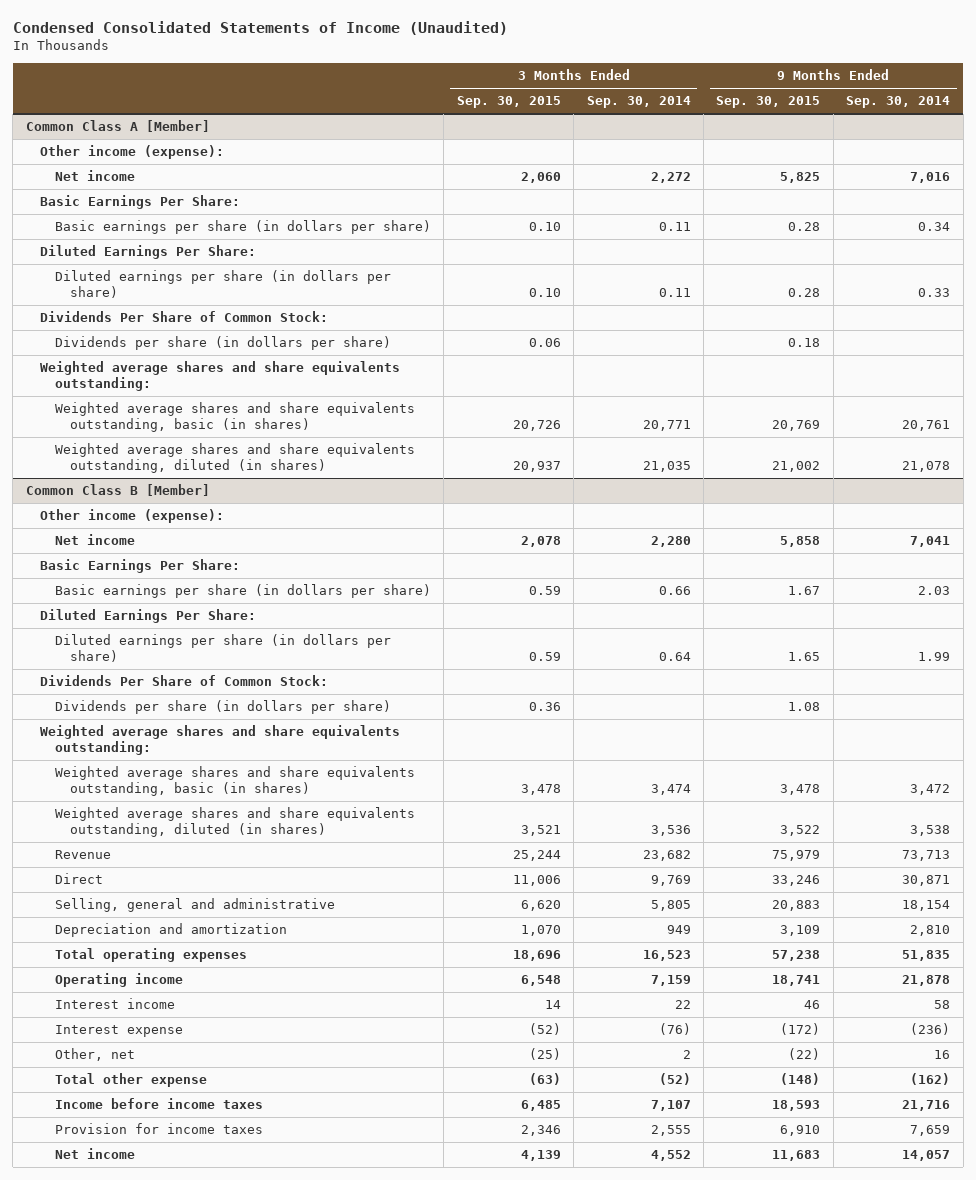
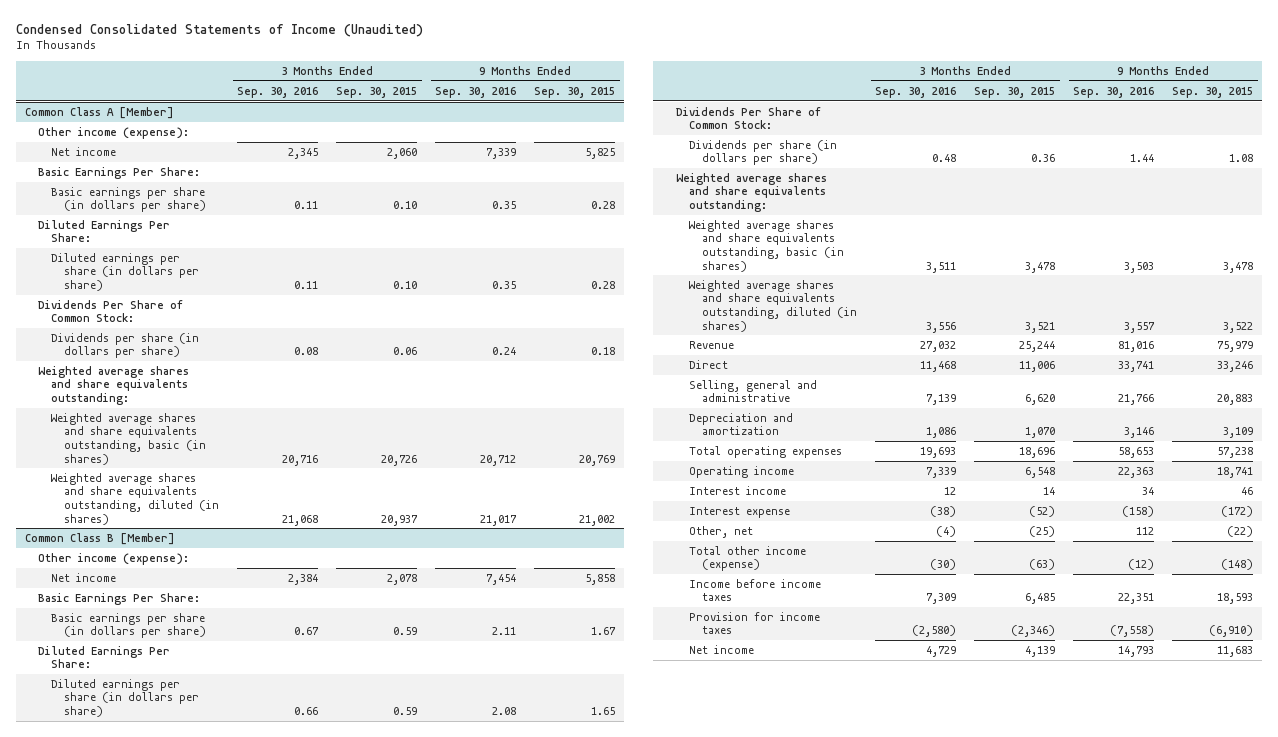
- | 3 Months Ended Sep. 30, 2015 | 3 Months Ended Sep. 30, 2014 | 9 Months Ended Sep. 30, 2015 | 9 Months Ended Sep. 30, 2014
+ | 3 Months Ended Sep. 30, 2016 | 3 Months Ended Sep. 30, 2015 | 9 Months Ended Sep. 30, 2016 | 9 Months Ended Sep. 30, 2015
@ Common Class B [Member]
- Total other expense | (63) | (52) | (148) | (162)
+ Total other income (expense) | (30) | (63) | (12) | (148)
- Provision for income taxes | 2,346 | 2,555 | 6,910 | 7,659
+ Provision for income taxes | (2,580) | (2,346) | (7,558) | (6,910)

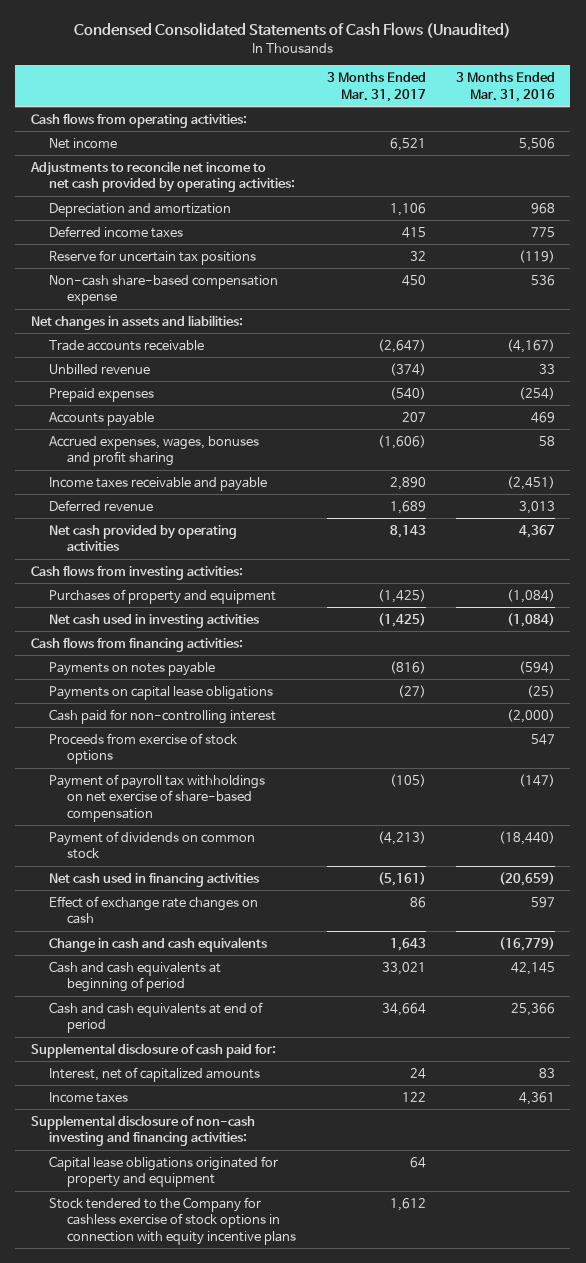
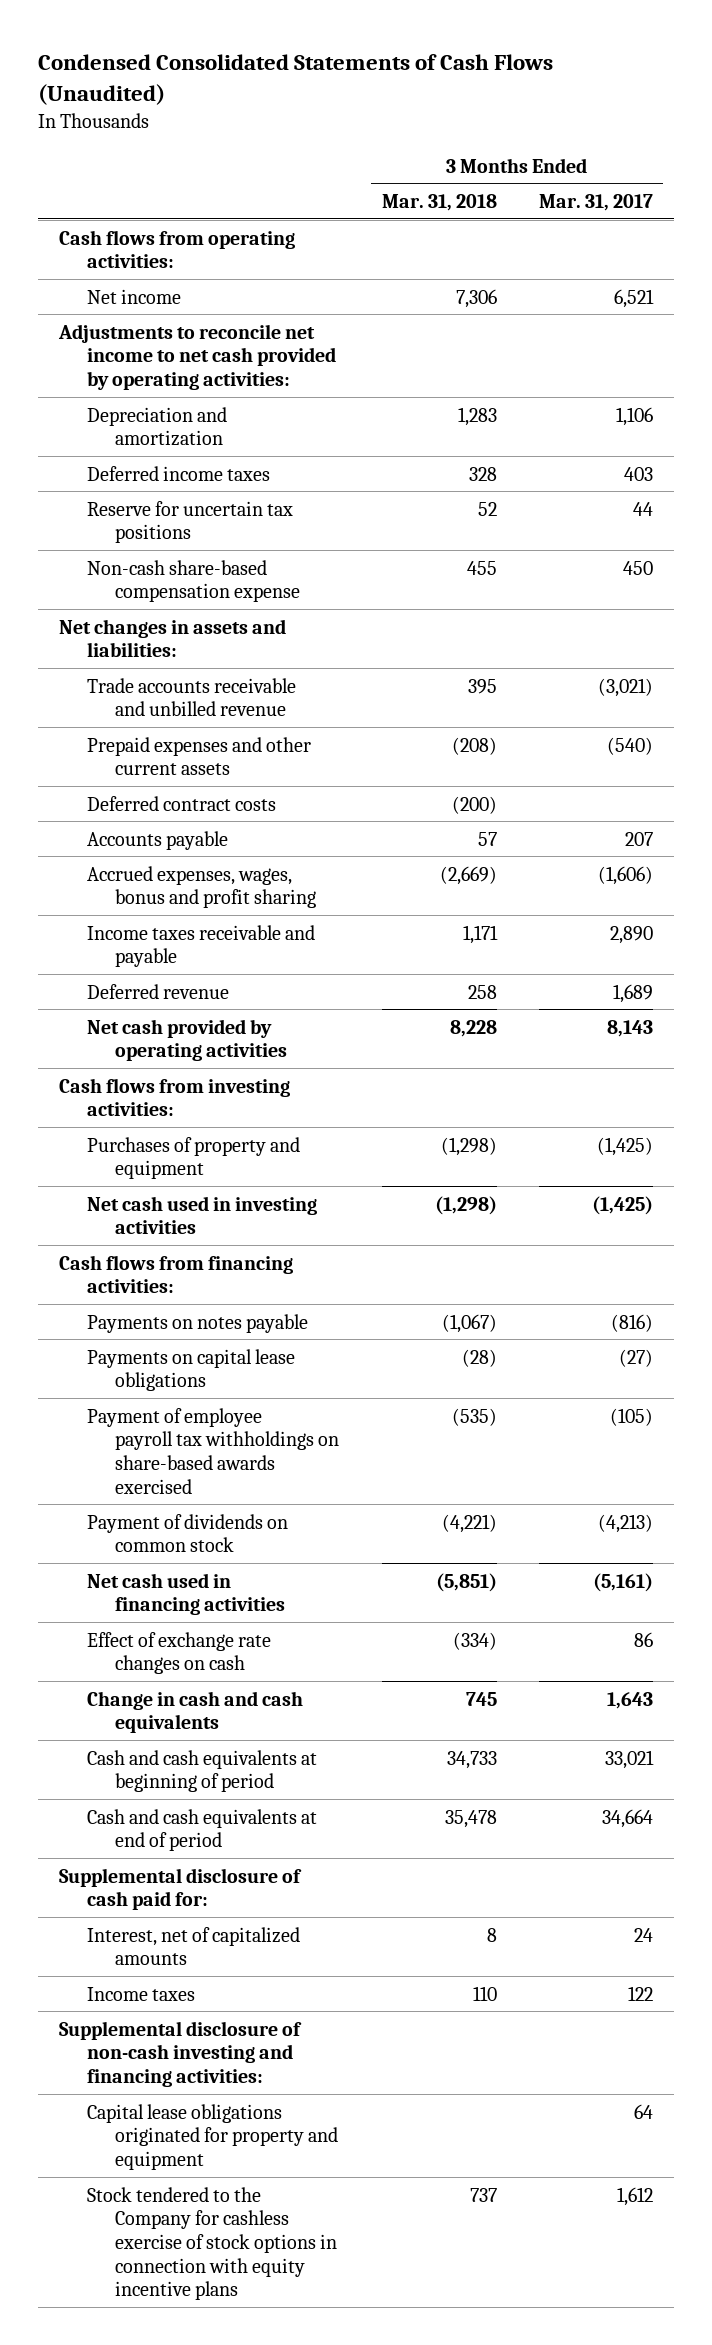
- | 3 Months Ended Mar. 31, 2017 | 3 Months Ended Mar. 31, 2016
+ | 3 Months Ended Mar. 31, 2018 | 3 Months Ended Mar. 31, 2017
- Deferred income taxes | 415 | 775
- Reserve for uncertain tax positions | 32 | (119)
+ Deferred income taxes | 328 | 403
+ Reserve for uncertain tax positions | 52 | 44
- Trade accounts receivable | (2,647) | (4,167)
- Unbilled revenue | (374) | 33
- Prepaid expenses | (540) | (254)
+ Trade accounts receivable and unbilled revenue | 395 | (3,021)
+ Prepaid expenses and other current assets | (208) | (540)
+ Deferred contract costs | (200) |
- Accrued expenses, wages, bonuses and profit sharing | (1,606) | 58
+ Accrued expenses, wages, bonus and profit sharing | (2,669) | (1,606)
- Cash paid for non-controlling interest | | (2,000)
- Proceeds from exercise of stock options | | 547
- Payment of payroll tax withholdings on net exercise of share-based compensation | (105) | (147)
+ Payment of employee payroll tax withholdings on share-based awards exercised | (535) | (105)

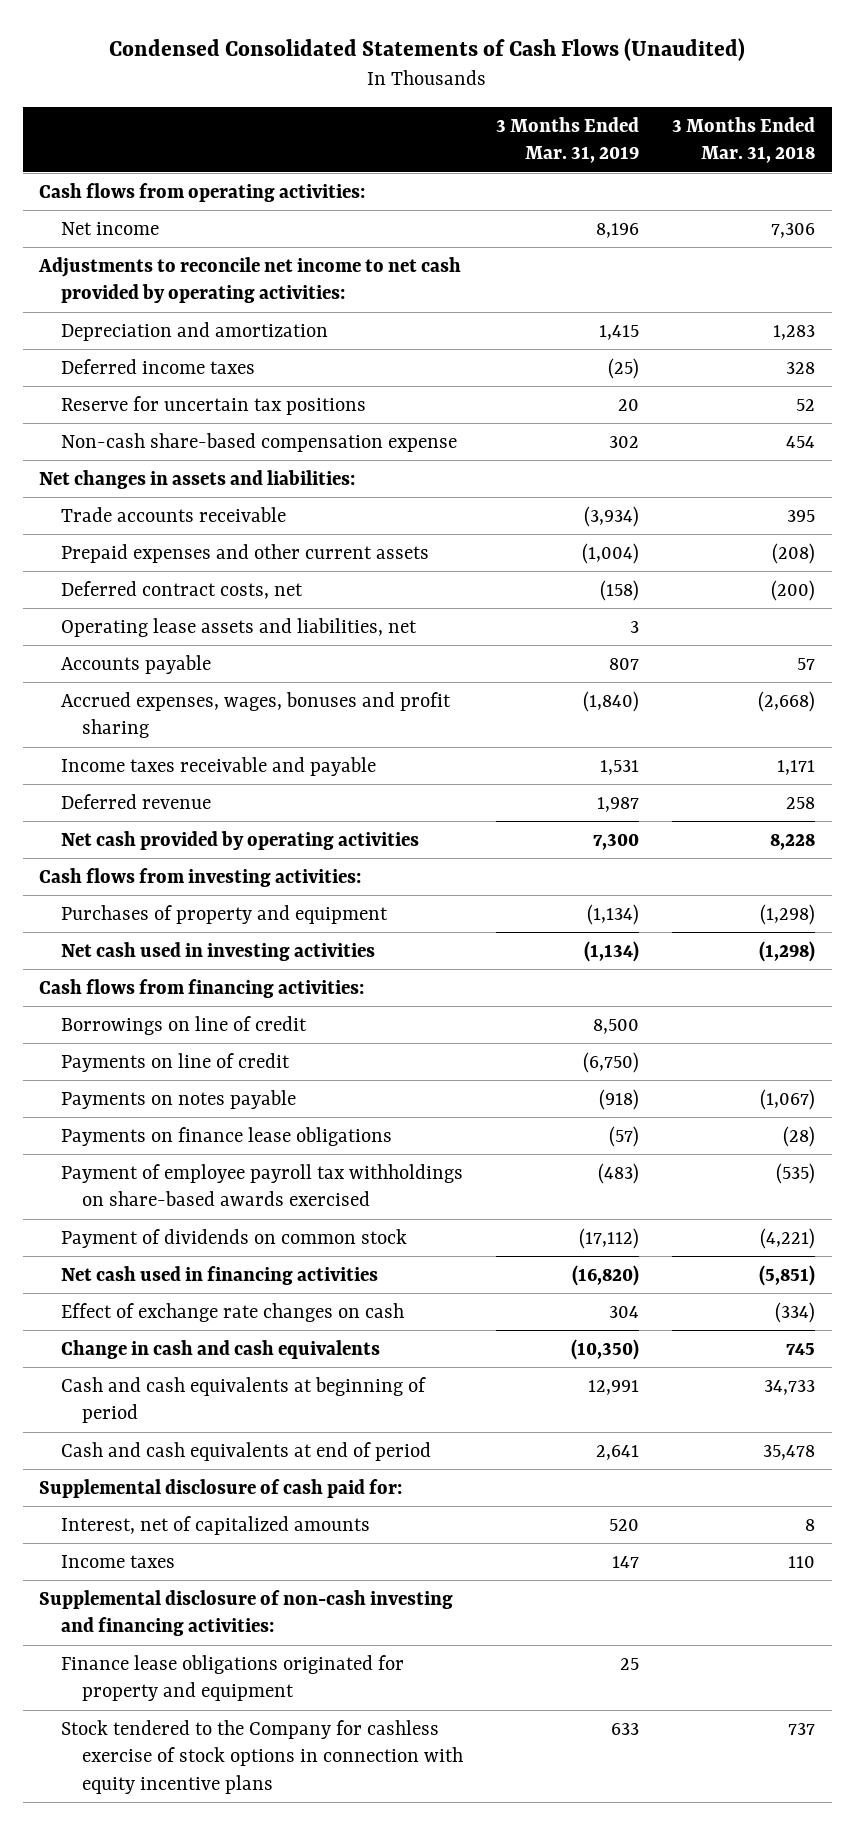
- | 3 Months Ended Mar. 31, 2018 | 3 Months Ended Mar. 31, 2017
+ | 3 Months Ended Mar. 31, 2019 | 3 Months Ended Mar. 31, 2018
- Non-cash share-based compensation expense | 455 | 450
+ Non-cash share-based compensation expense | 302 | 454
- Trade accounts receivable and unbilled revenue | 395 | (3,021)
+ Trade accounts receivable | (3,934) | 395
- Deferred contract costs | (200) |
+ Deferred contract costs, net | (158) | (200)
+ Operating lease assets and liabilities, net | 3 |
- Accrued expenses, wages, bonus and profit sharing | (2,669) | (1,606)
+ Accrued expenses, wages, bonuses and profit sharing | (1,840) | (2,668)
+ Borrowings on line of credit | 8,500 |
+ Payments on line of credit | (6,750) |
- Payments on capital lease obligations | (28) | (27)
+ Payments on finance lease obligations | (57) | (28)
- Capital lease obligations originated for property and equipment | | 64
+ Finance lease obligations originated for property and equipment | 25 |

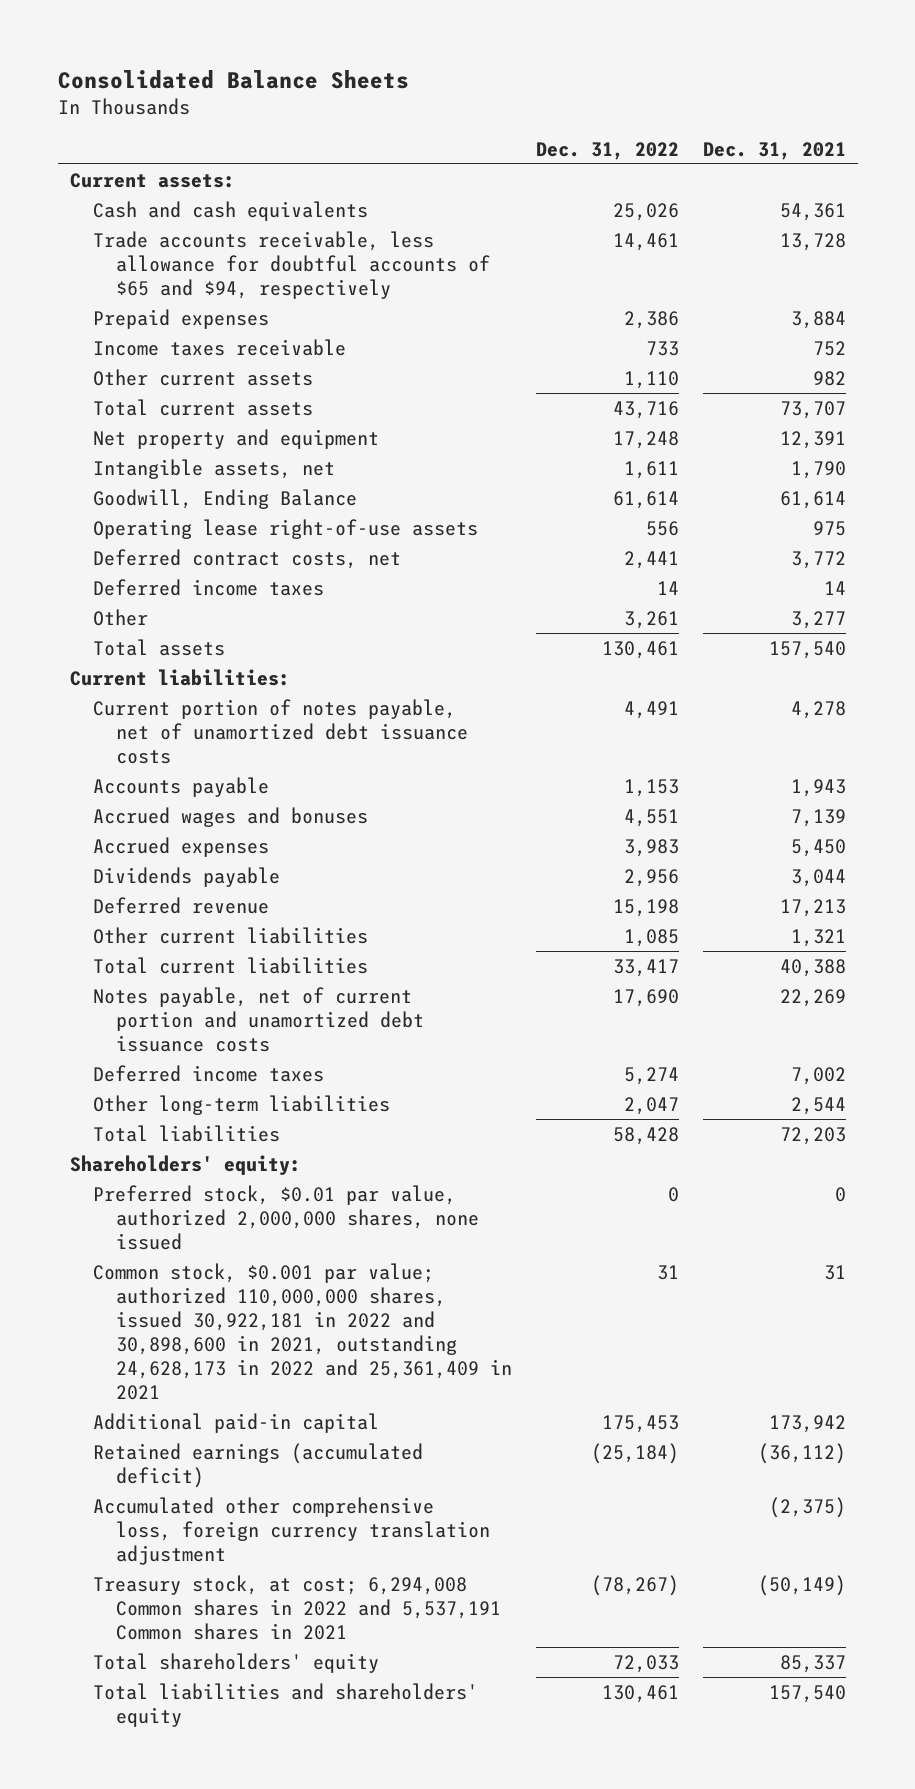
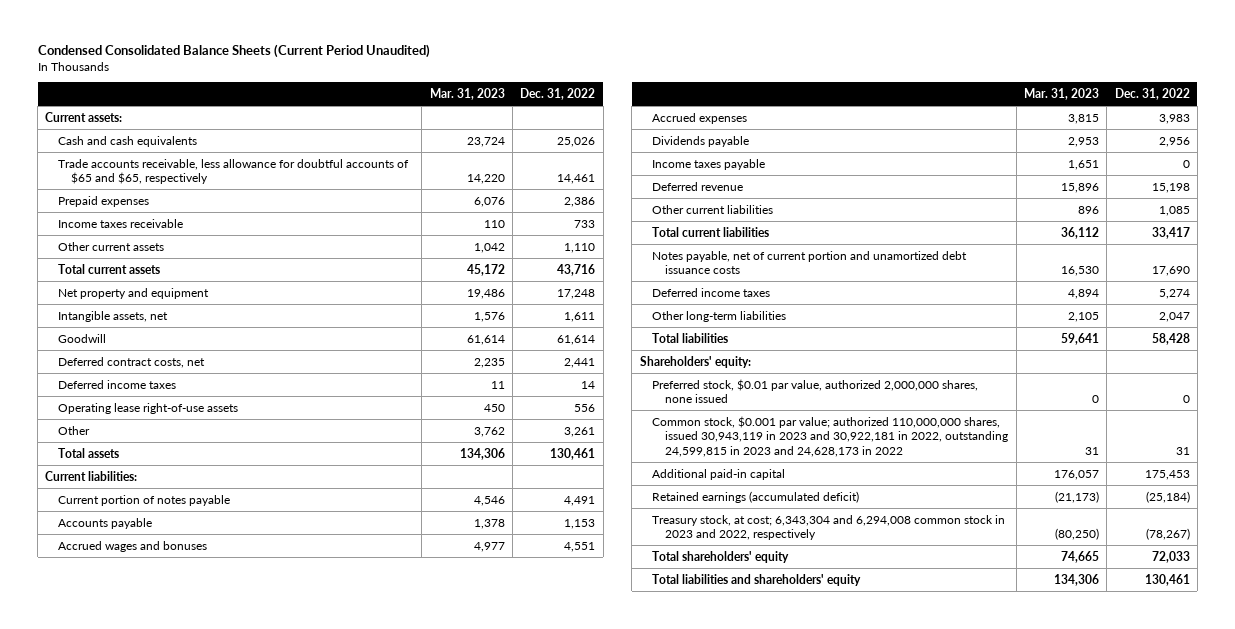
- Consolidated Balance Sheets
+ Condensed Consolidated Balance Sheets (Current Period Unaudited)
- | Dec. 31, 2022 | Dec. 31, 2021
+ | Mar. 31, 2023 | Dec. 31, 2022
- Trade accounts receivable, less allowance for doubtful accounts of $65 and $94, respectively | 14,461 | 13,728
+ Trade accounts receivable, less allowance for doubtful accounts of $65 and $65, respectively | 14,220 | 14,461
- Goodwill, Ending Balance | 61,614 | 61,614
+ Goodwill | 61,614 | 61,614
moved down: Operating lease right-of-use assets | 450 | 556
- Current portion of notes payable, net of unamortized debt issuance costs | 4,491 | 4,278
+ Current portion of notes payable | 4,546 | 4,491
+ Income taxes payable | 1,651 | 0
- Common stock, $0.001 par value; authorized 110,000,000 shares, issued 30,922,181 in 2022 and 30,898,600 in 2021, outstanding 24,628,173 in 2022 and 25,361,409 in 2021 | 31 | 31
+ Common stock, $0.001 par value; authorized 110,000,000 shares, issued 30,943,119 in 2023 and 30,922,181 in 2022, outstanding 24,599,815 in 2023 and 24,628,173 in 2022 | 31 | 31
- Accumulated other comprehensive loss, foreign currency translation adjustment | | (2,375)
- Treasury stock, at cost; 6,294,008 Common shares in 2022 and 5,537,191 Common shares in 2021 | (78,267) | (50,149)
+ Treasury stock, at cost; 6,343,304 and 6,294,008 common stock in 2023 and 2022, respectively | (80,250) | (78,267)

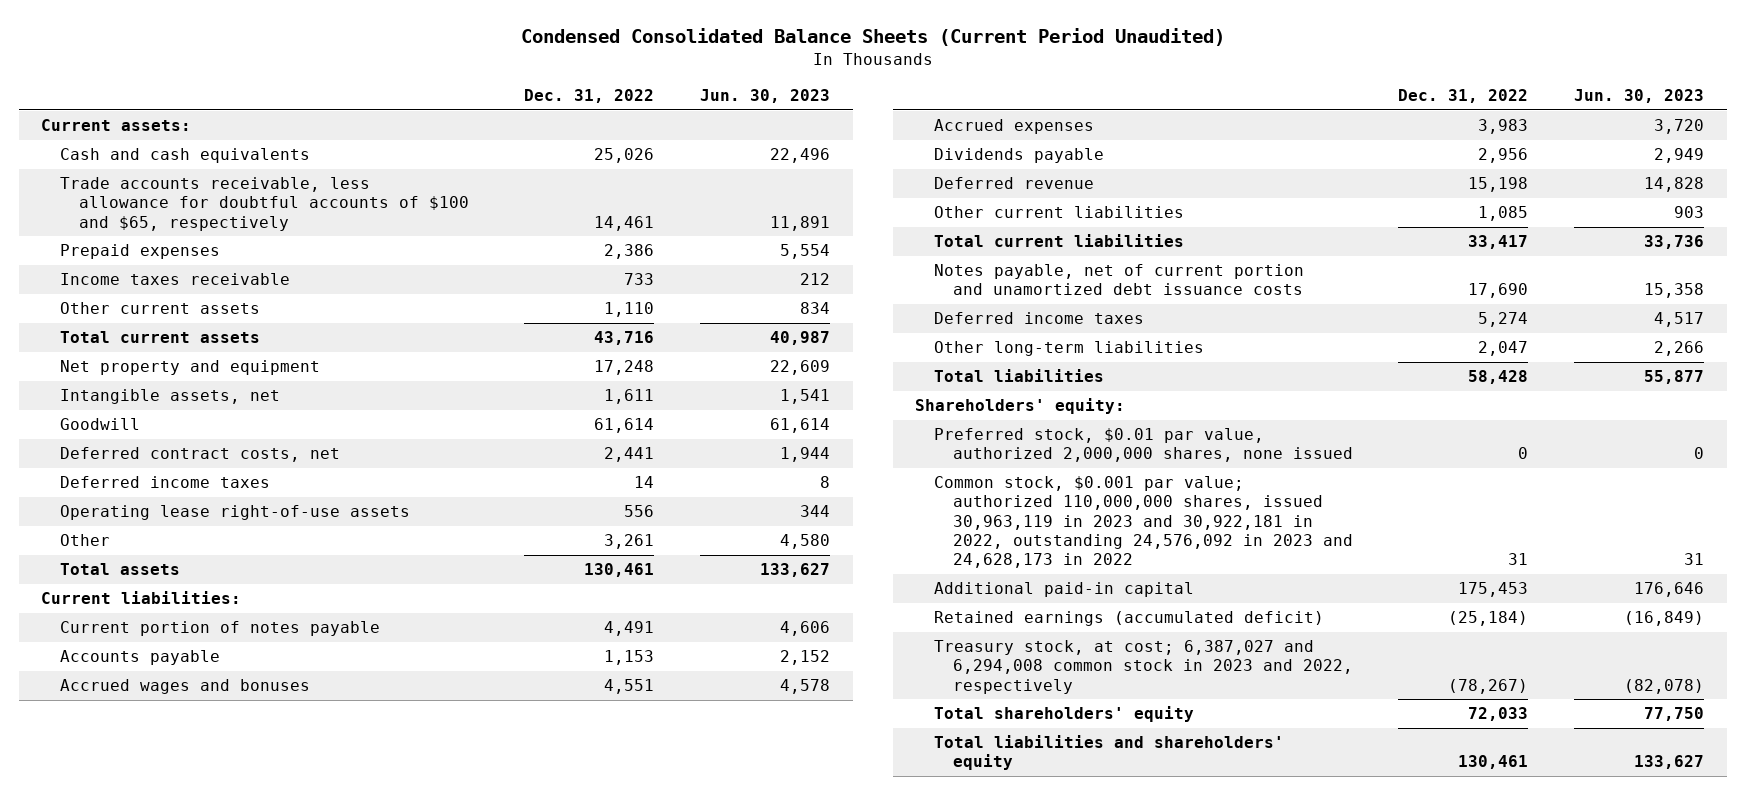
- | Mar. 31, 2023 | Dec. 31, 2022
+ | Dec. 31, 2022 | Jun. 30, 2023
- Trade accounts receivable, less allowance for doubtful accounts of $65 and $65, respectively | 14,220 | 14,461
+ Trade accounts receivable, less allowance for doubtful accounts of $100 and $65, respectively | 14,461 | 11,891
- Income taxes payable | 1,651 | 0
- Common stock, $0.001 par value; authorized 110,000,000 shares, issued 30,943,119 in 2023 and 30,922,181 in 2022, outstanding 24,599,815 in 2023 and 24,628,173 in 2022 | 31 | 31
+ Common stock, $0.001 par value; authorized 110,000,000 shares, issued 30,963,119 in 2023 and 30,922,181 in 2022, outstanding 24,576,092 in 2023 and 24,628,173 in 2022 | 31 | 31
- Treasury stock, at cost; 6,343,304 and 6,294,008 common stock in 2023 and 2022, respectively | (80,250) | (78,267)
+ Treasury stock, at cost; 6,387,027 and 6,294,008 common stock in 2023 and 2022, respectively | (78,267) | (82,078)

